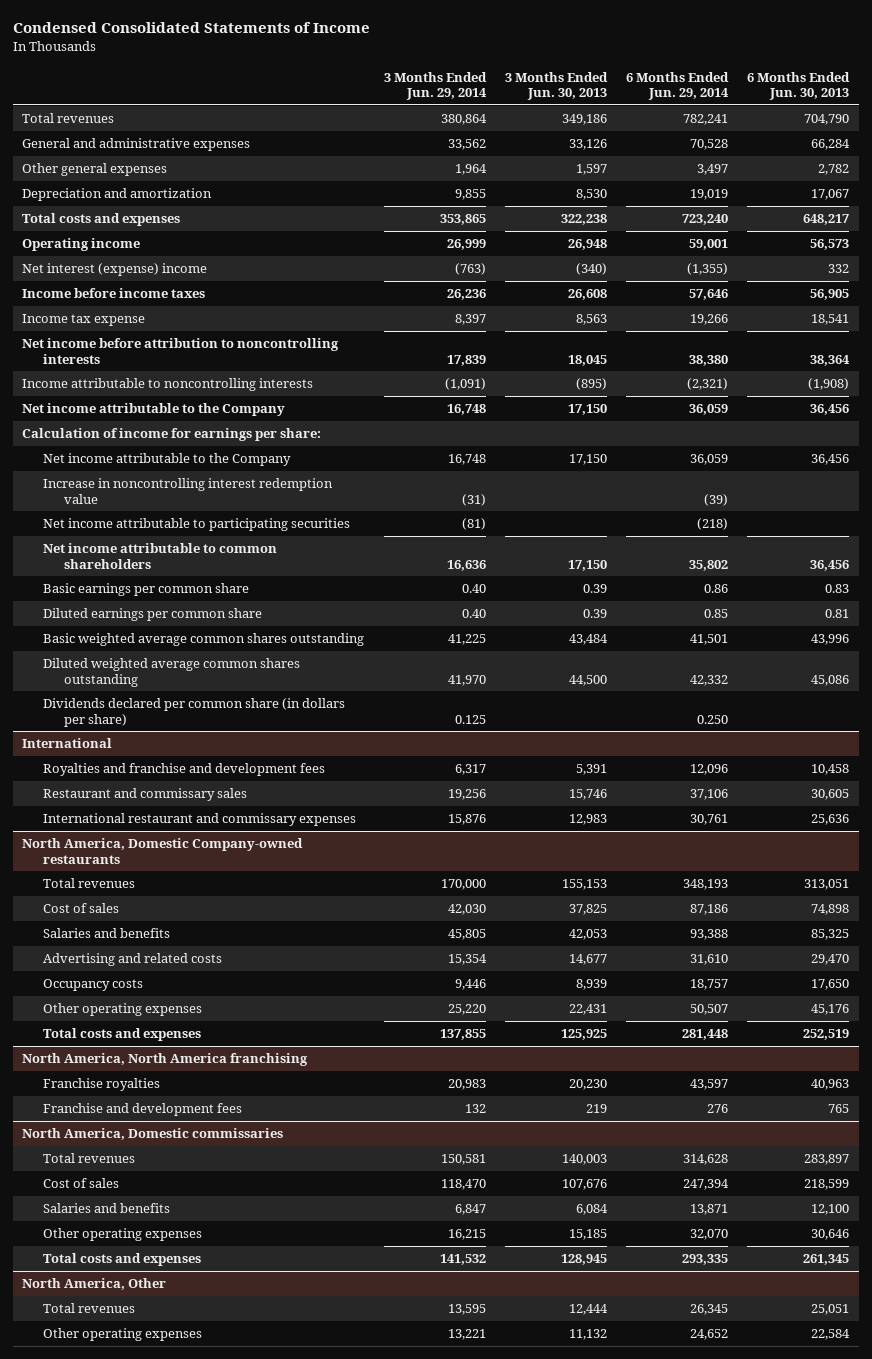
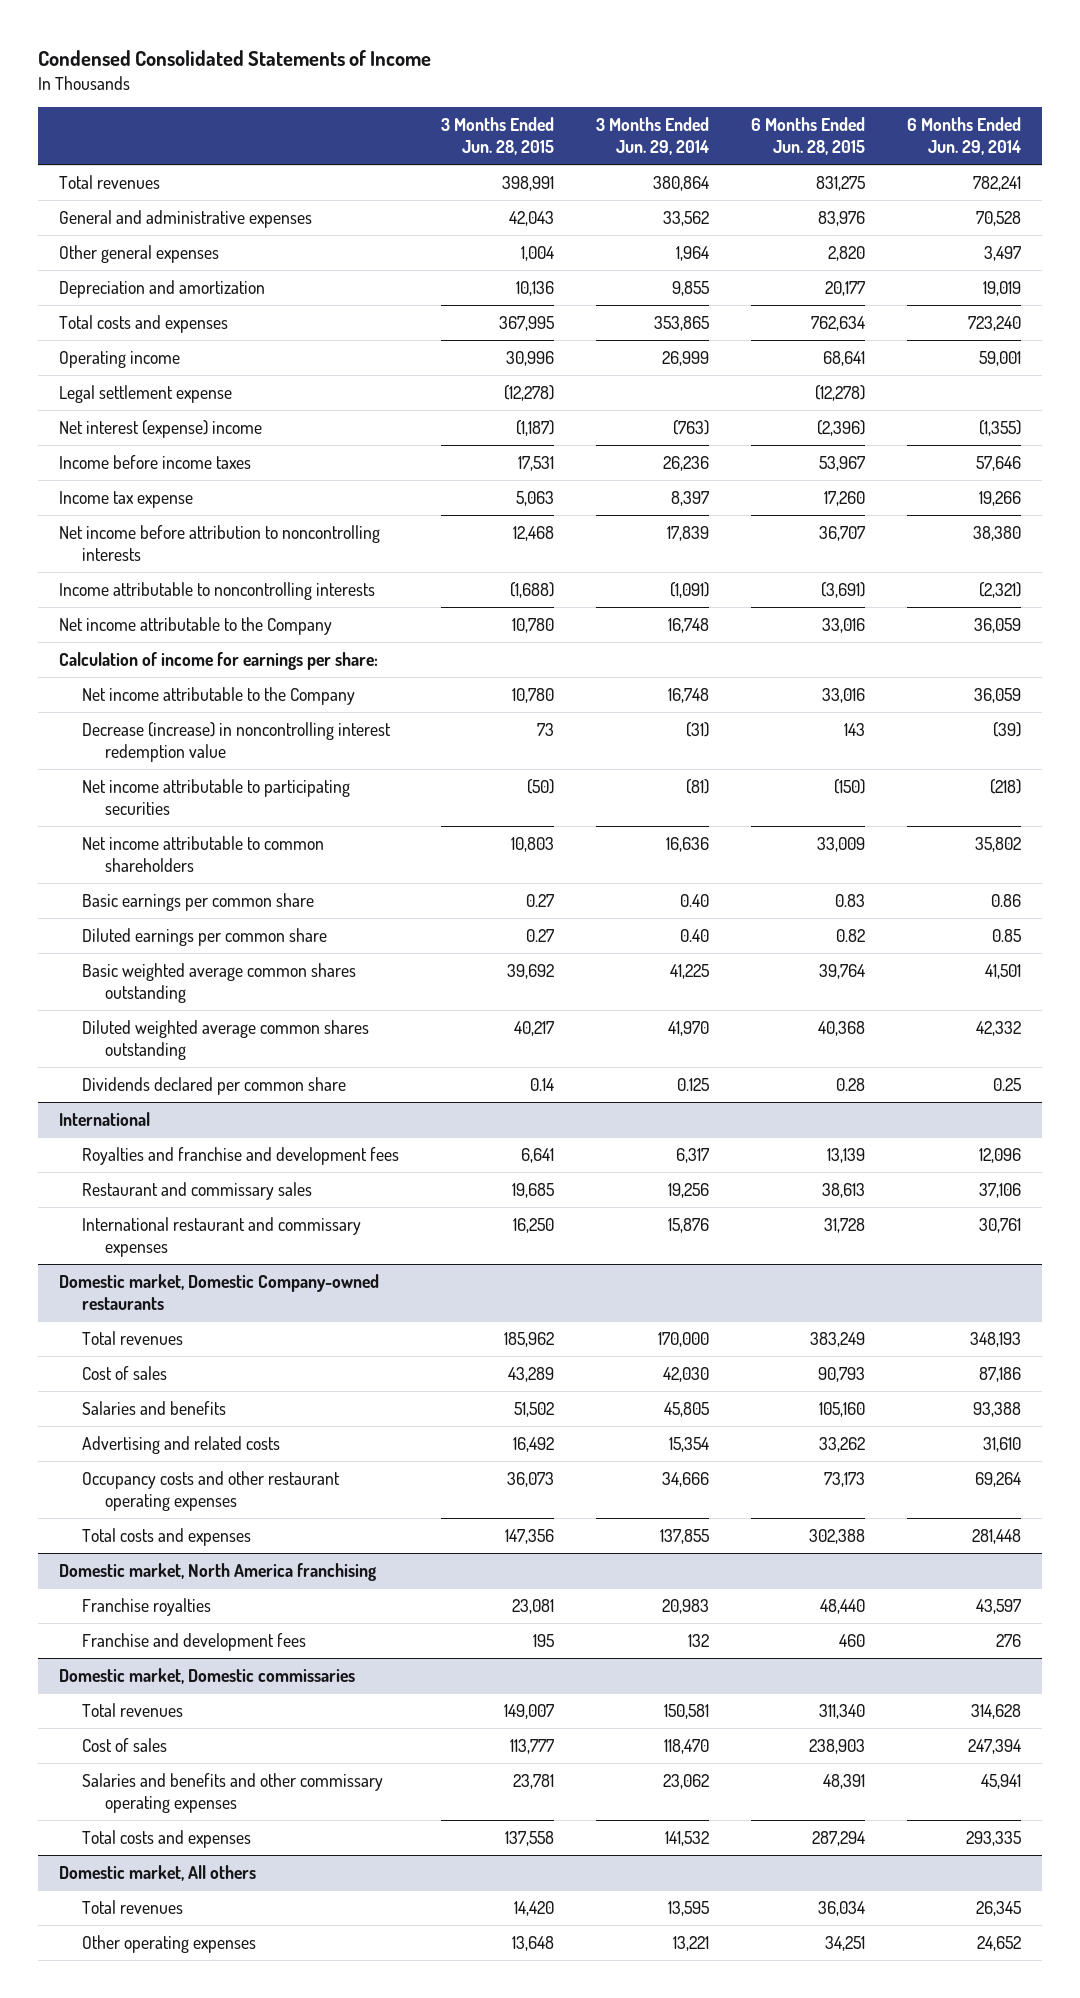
- | 3 Months Ended Jun. 29, 2014 | 3 Months Ended Jun. 30, 2013 | 6 Months Ended Jun. 29, 2014 | 6 Months Ended Jun. 30, 2013
+ | 3 Months Ended Jun. 28, 2015 | 3 Months Ended Jun. 29, 2014 | 6 Months Ended Jun. 28, 2015 | 6 Months Ended Jun. 29, 2014
+ Legal settlement expense | (12,278) | | (12,278) |
- Increase in noncontrolling interest redemption value | (31) | | (39) |
+ Decrease (increase) in noncontrolling interest redemption value | 73 | (31) | 143 | (39)
- Dividends declared per common share (in dollars per share) | 0.125 | | 0.250 |
+ Dividends declared per common share | 0.14 | 0.125 | 0.28 | 0.25
- North America, Domestic Company-owned restaurants
+ Domestic market, Domestic Company-owned restaurants
- Occupancy costs | 9,446 | 8,939 | 18,757 | 17,650
- Other operating expenses | 25,220 | 22,431 | 50,507 | 45,176
+ Occupancy costs and other restaurant operating expenses | 36,073 | 34,666 | 73,173 | 69,264
- North America, North America franchising
+ Domestic market, North America franchising
- North America, Domestic commissaries
+ Domestic market, Domestic commissaries
- Salaries and benefits | 6,847 | 6,084 | 13,871 | 12,100
- Other operating expenses | 16,215 | 15,185 | 32,070 | 30,646
+ Salaries and benefits and other commissary operating expenses | 23,781 | 23,062 | 48,391 | 45,941
- North America, Other
+ Domestic market, All others

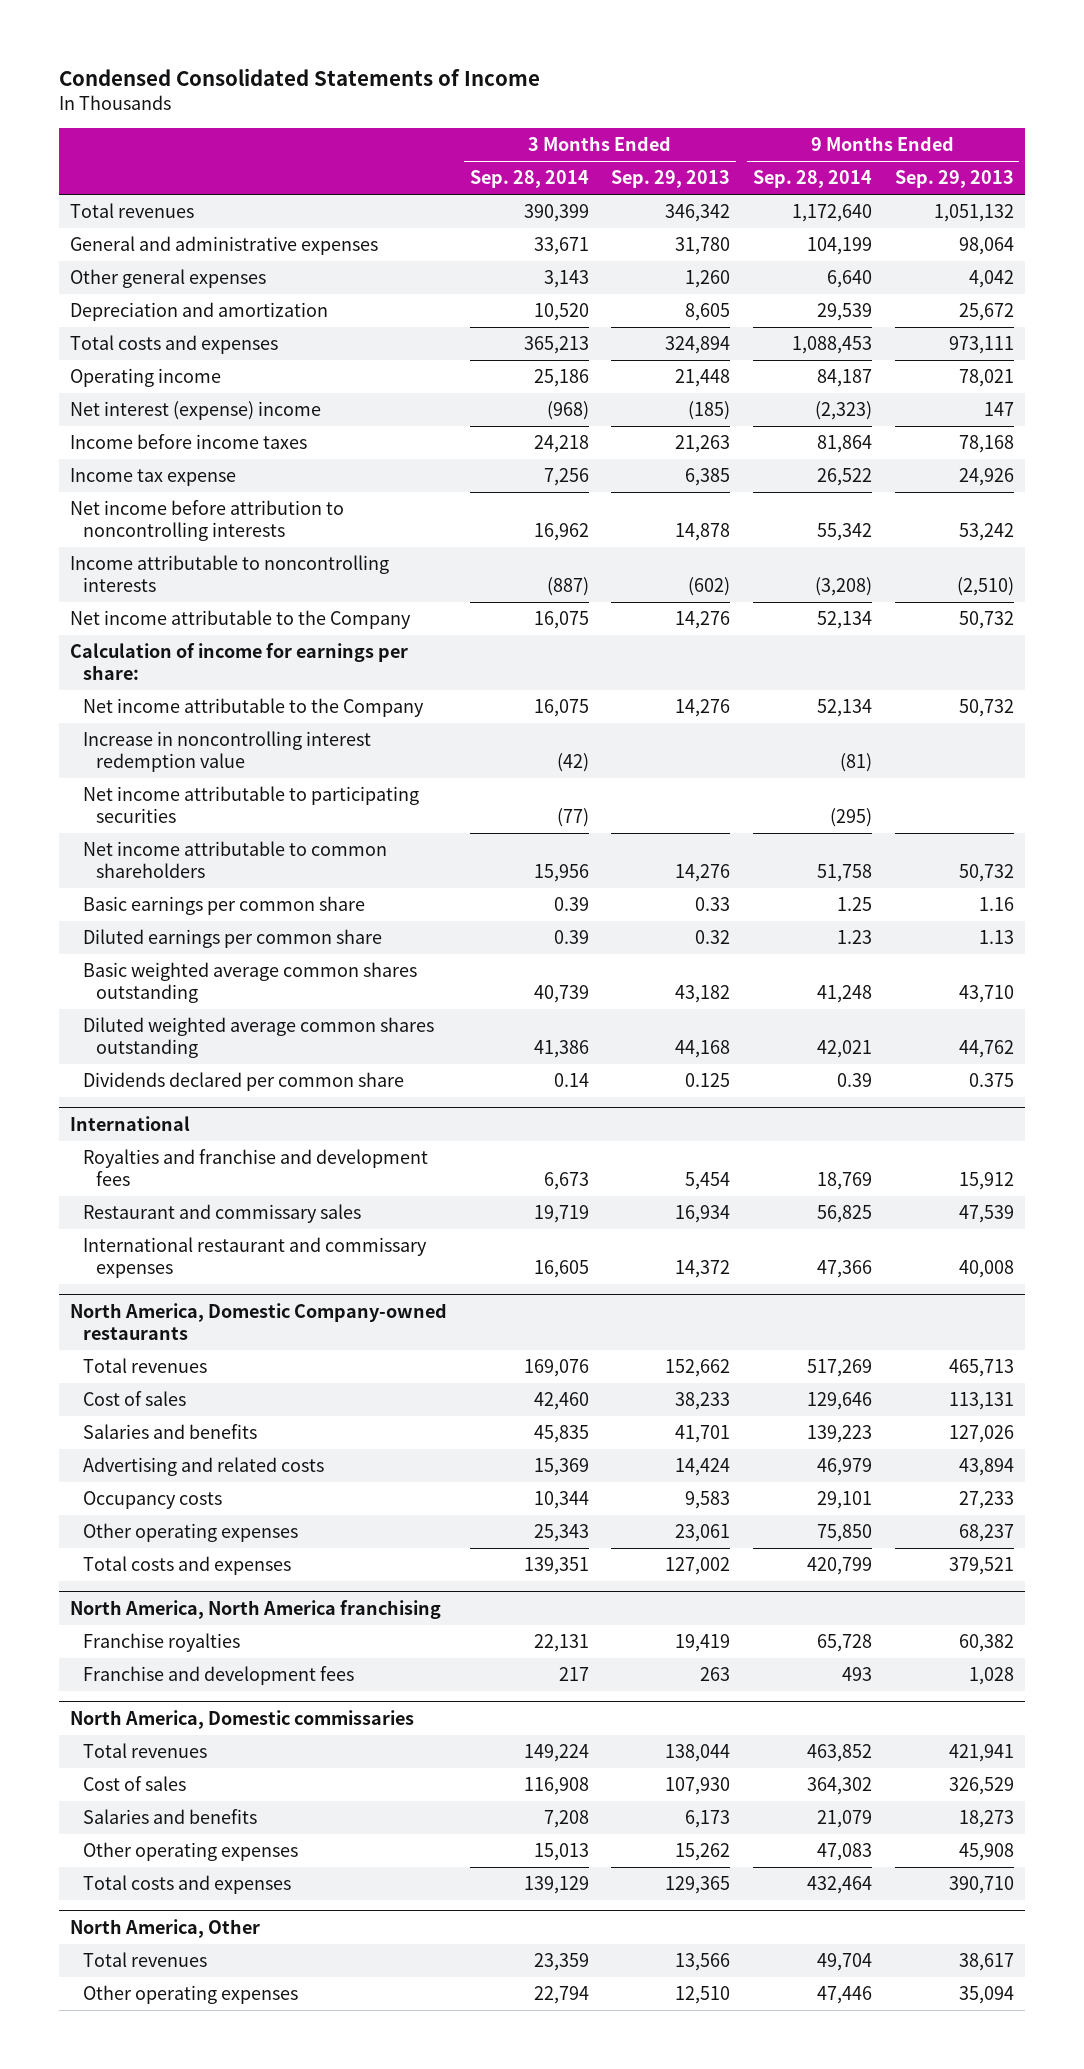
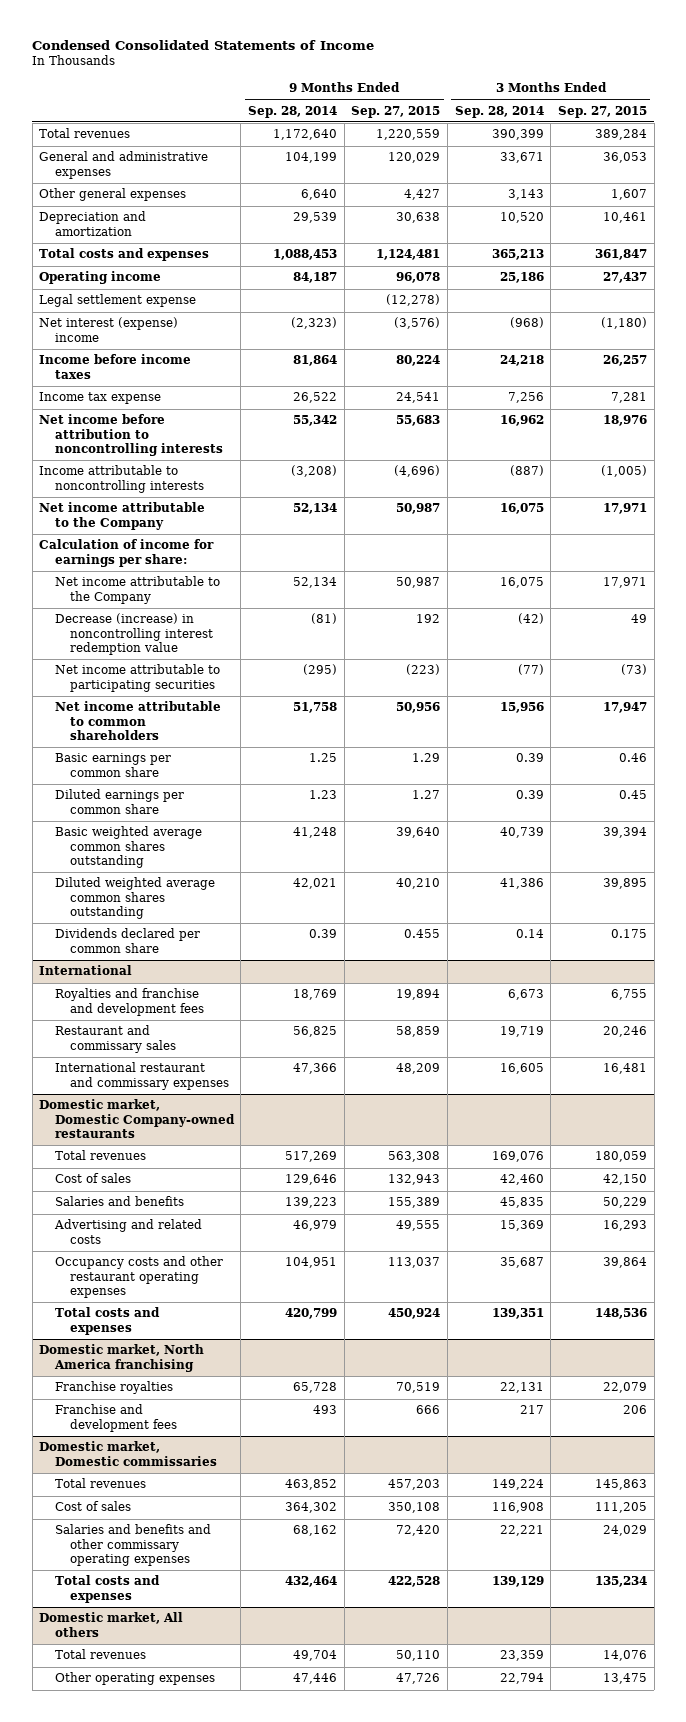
- | 3 Months Ended Sep. 28, 2014 | 3 Months Ended Sep. 29, 2013 | 9 Months Ended Sep. 28, 2014 | 9 Months Ended Sep. 29, 2013
+ | 9 Months Ended Sep. 28, 2014 | 9 Months Ended Sep. 27, 2015 | 3 Months Ended Sep. 28, 2014 | 3 Months Ended Sep. 27, 2015
+ Legal settlement expense | | (12,278) | |
- Increase in noncontrolling interest redemption value | (42) | | (81) |
+ Decrease (increase) in noncontrolling interest redemption value | (81) | 192 | (42) | 49
- North America, Domestic Company-owned restaurants
+ Domestic market, Domestic Company-owned restaurants
- Occupancy costs | 10,344 | 9,583 | 29,101 | 27,233
- Other operating expenses | 25,343 | 23,061 | 75,850 | 68,237
+ Occupancy costs and other restaurant operating expenses | 104,951 | 113,037 | 35,687 | 39,864
- North America, North America franchising
+ Domestic market, North America franchising
- North America, Domestic commissaries
+ Domestic market, Domestic commissaries
- Salaries and benefits | 7,208 | 6,173 | 21,079 | 18,273
- Other operating expenses | 15,013 | 15,262 | 47,083 | 45,908
+ Salaries and benefits and other commissary operating expenses | 68,162 | 72,420 | 22,221 | 24,029
- North America, Other
+ Domestic market, All others

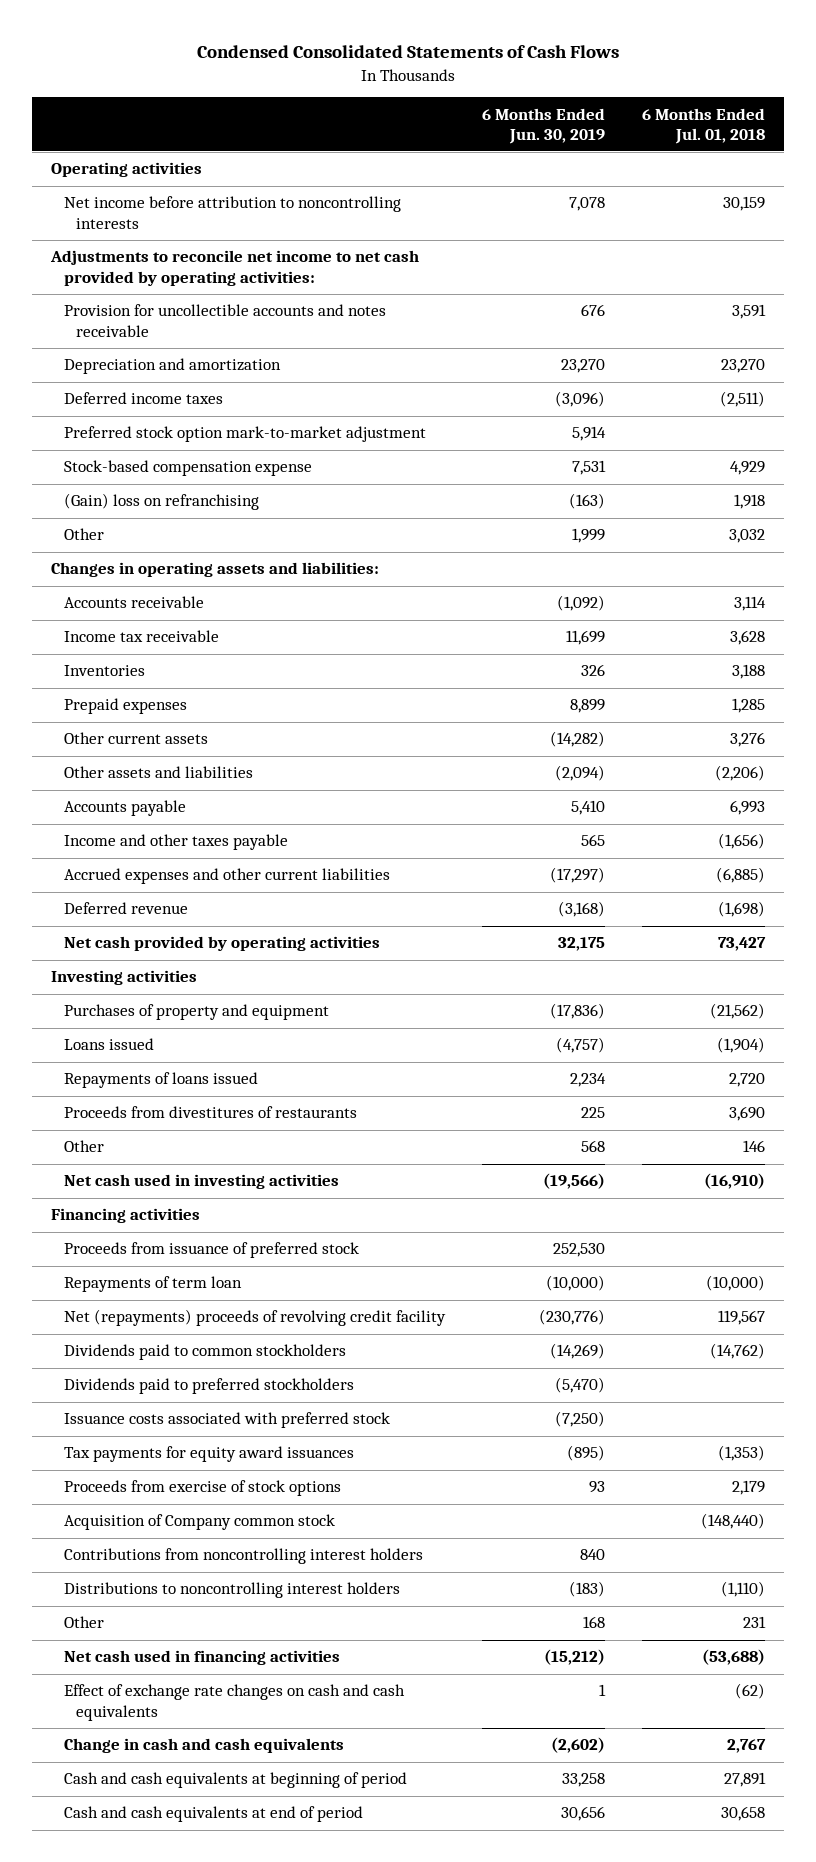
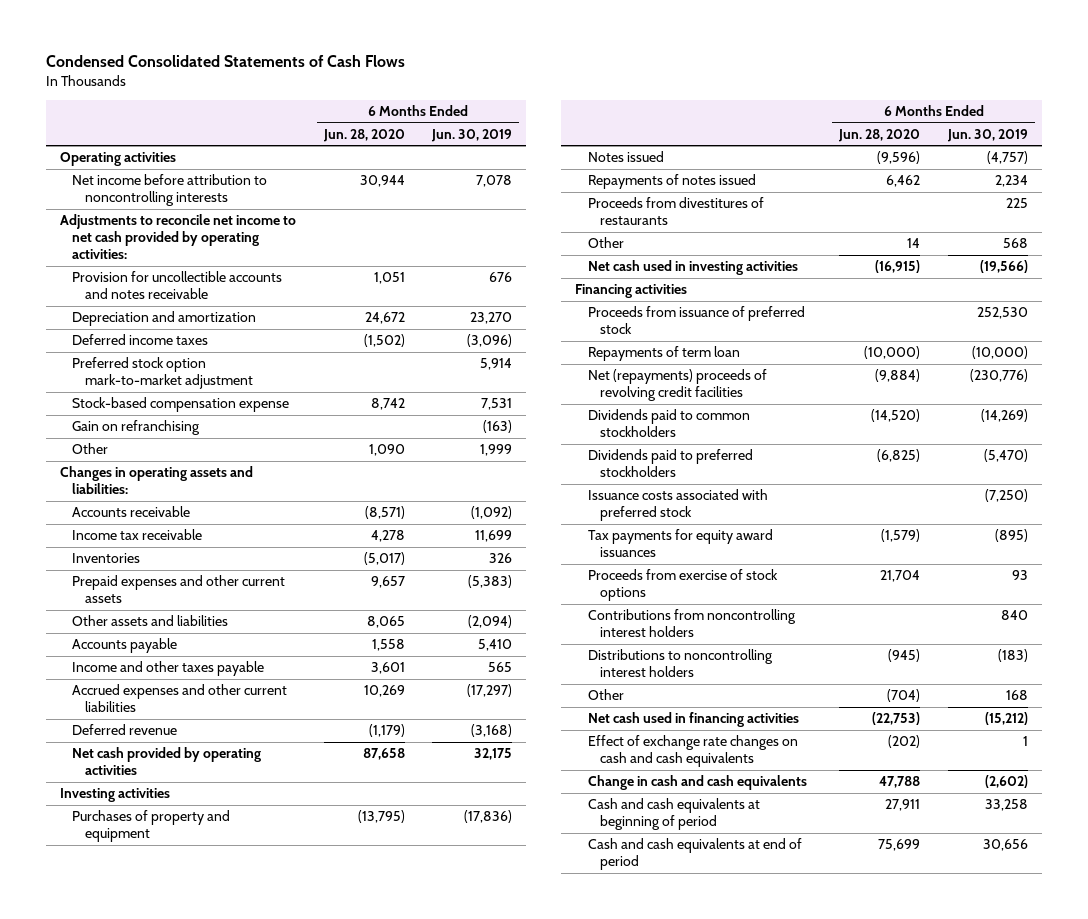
- | 6 Months Ended Jun. 30, 2019 | 6 Months Ended Jul. 01, 2018
+ | 6 Months Ended Jun. 28, 2020 | 6 Months Ended Jun. 30, 2019
- (Gain) loss on refranchising | (163) | 1,918
+ Gain on refranchising | | (163)
- Prepaid expenses | 8,899 | 1,285
- Other current assets | (14,282) | 3,276
+ Prepaid expenses and other current assets | 9,657 | (5,383)
- Loans issued | (4,757) | (1,904)
- Repayments of loans issued | 2,234 | 2,720
+ Notes issued | (9,596) | (4,757)
+ Repayments of notes issued | 6,462 | 2,234
- Net (repayments) proceeds of revolving credit facility | (230,776) | 119,567
+ Net (repayments) proceeds of revolving credit facilities | (9,884) | (230,776)
- Acquisition of Company common stock | | (148,440)

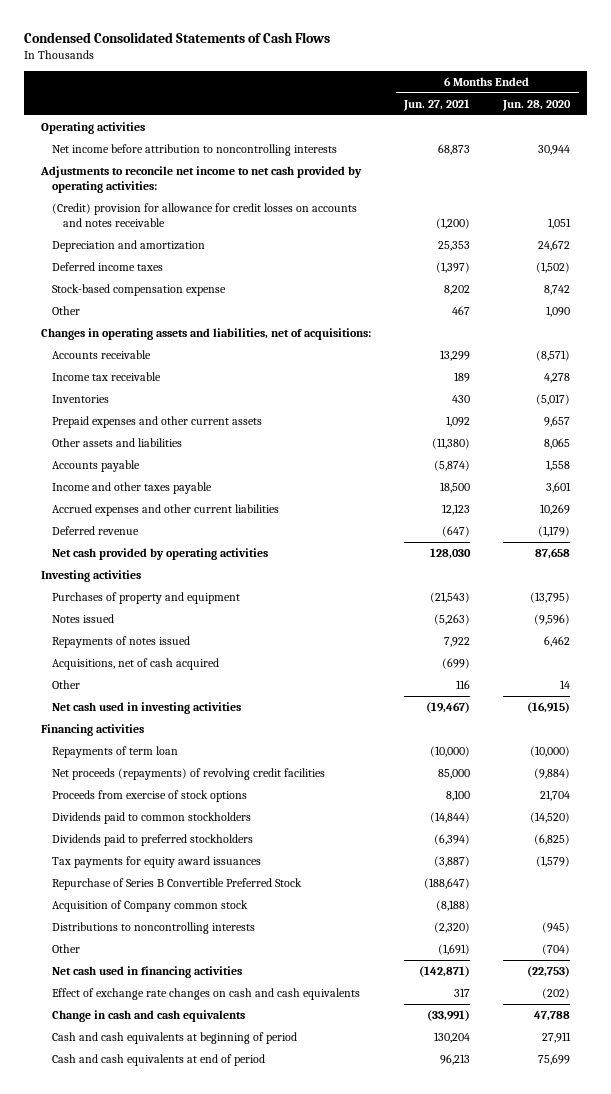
- | 6 Months Ended Jun. 28, 2020 | 6 Months Ended Jun. 30, 2019
+ | 6 Months Ended Jun. 27, 2021 | 6 Months Ended Jun. 28, 2020
- Provision for uncollectible accounts and notes receivable | 1,051 | 676
+ (Credit) provision for allowance for credit losses on accounts and notes receivable | (1,200) | 1,051
- Preferred stock option mark-to-market adjustment | | 5,914
- Gain on refranchising | | (163)
- Changes in operating assets and liabilities:
+ Changes in operating assets and liabilities, net of acquisitions:
- Proceeds from divestitures of restaurants | | 225
+ Acquisitions, net of cash acquired | (699) |
- Proceeds from issuance of preferred stock | | 252,530
- Net (repayments) proceeds of revolving credit facilities | (9,884) | (230,776)
+ Net proceeds (repayments) of revolving credit facilities | 85,000 | (9,884)
moved up: Proceeds from exercise of stock options | 8,100 | 21,704
- Issuance costs associated with preferred stock | | (7,250)
- Contributions from noncontrolling interest holders | | 840
- Distributions to noncontrolling interest holders | (945) | (183)
+ Repurchase of Series B Convertible Preferred Stock | (188,647) |
+ Acquisition of Company common stock | (8,188) |
+ Distributions to noncontrolling interests | (2,320) | (945)

